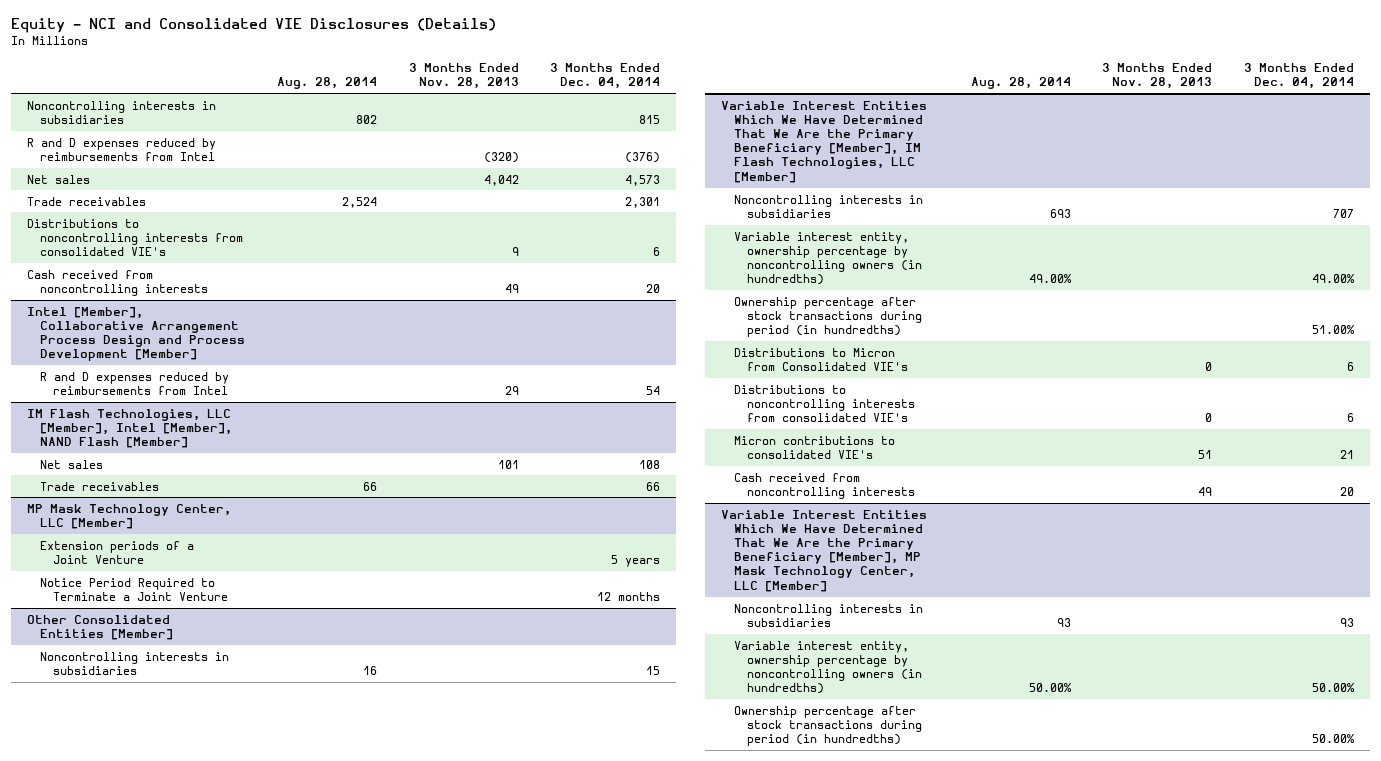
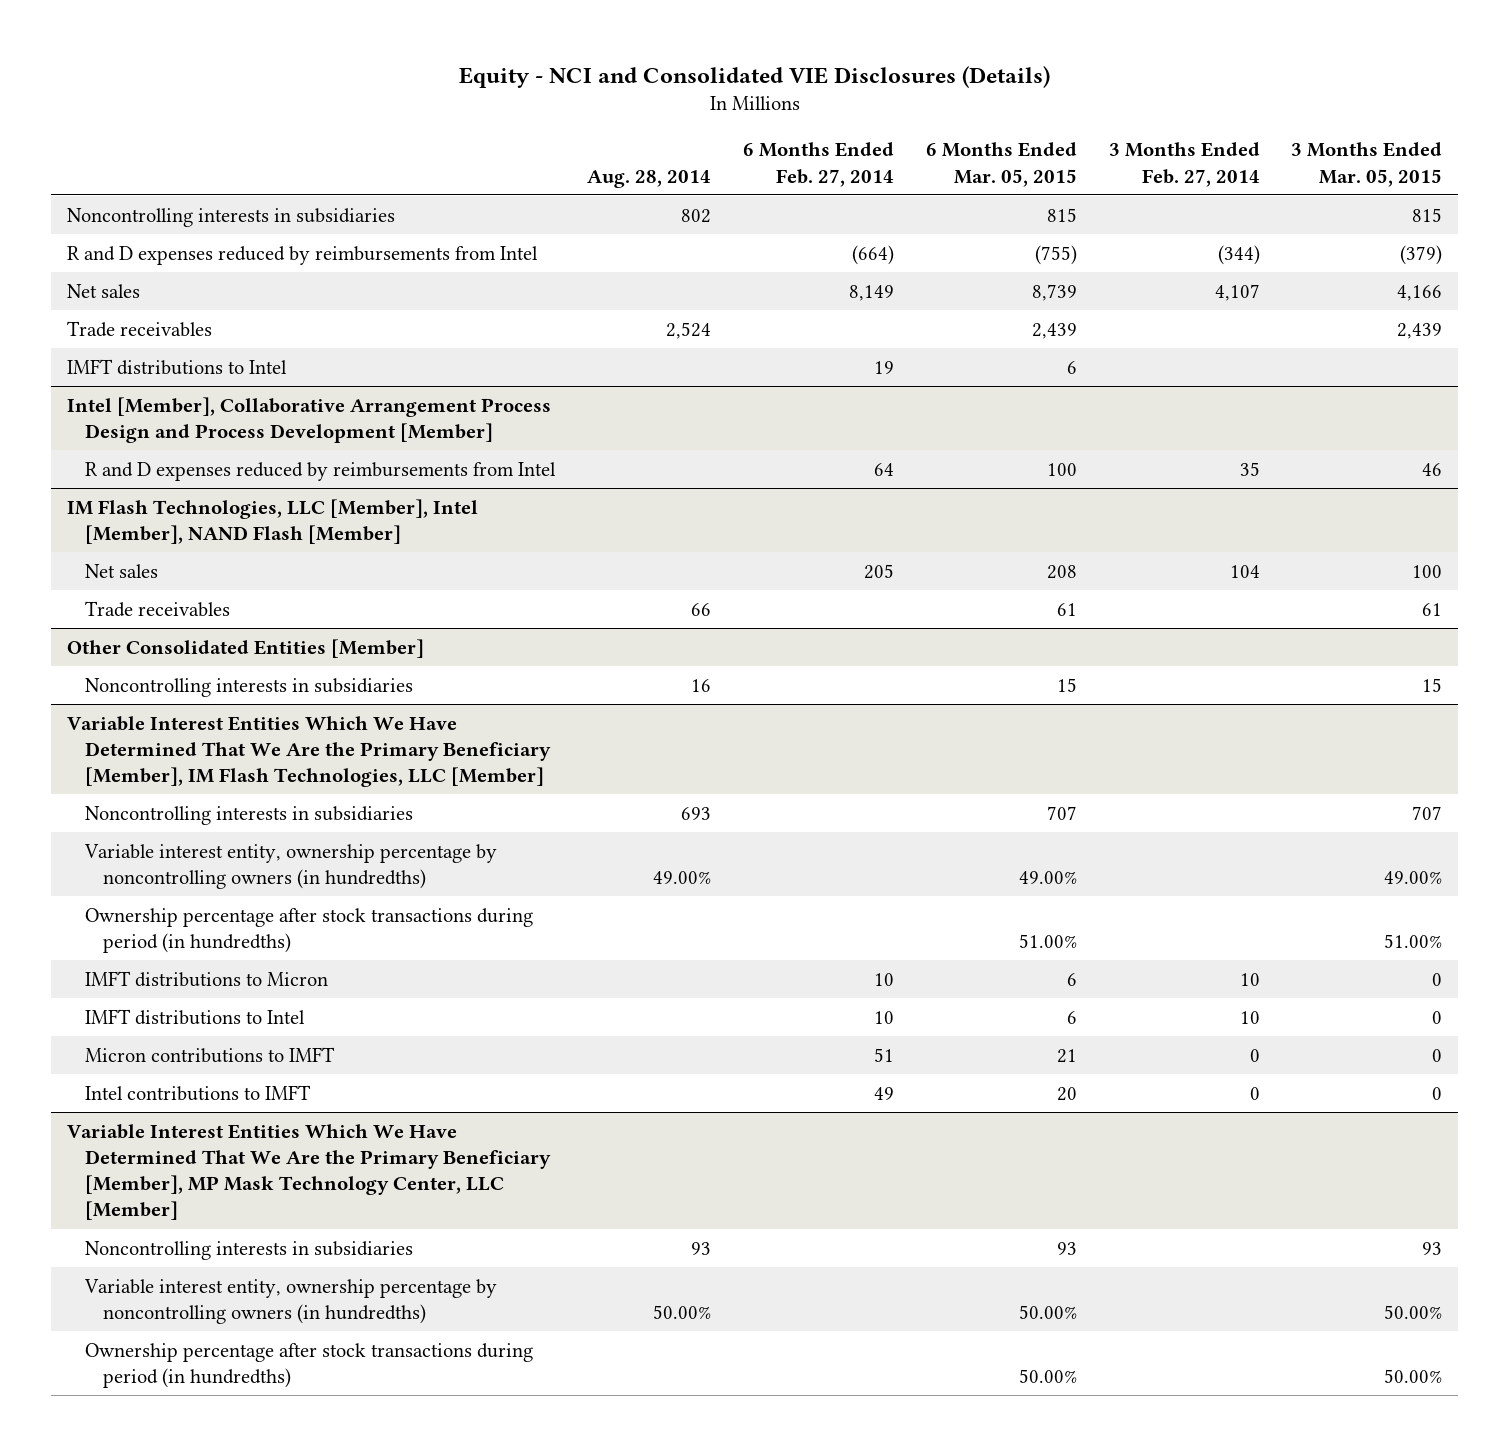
- | Aug. 28, 2014 | 3 Months Ended Nov. 28, 2013 | 3 Months Ended Dec. 04, 2014
+ | Aug. 28, 2014 | 6 Months Ended Feb. 27, 2014 | 6 Months Ended Mar. 05, 2015 | 3 Months Ended Feb. 27, 2014 | 3 Months Ended Mar. 05, 2015
- Distributions to noncontrolling interests from consolidated VIE's | | 9 | 6
- Cash received from noncontrolling interests | | 49 | 20
+ IMFT distributions to Intel | | 19 | 6 | |
- MP Mask Technology Center, LLC [Member]
- Extension periods of a Joint Venture | | | 5 years
- Notice Period Required to Terminate a Joint Venture | | | 12 months
@ Variable Interest Entities Which We Have Determined That We Are the Primary Beneficiary [Member], IM Flash Technologies, LLC [Member]
- Distributions to Micron from Consolidated VIE's | | 0 | 6
- Distributions to noncontrolling interests from consolidated VIE's | | 0 | 6
- Micron contributions to consolidated VIE's | | 51 | 21
- Cash received from noncontrolling interests | | 49 | 20
+ IMFT distributions to Micron | | 10 | 6 | 10 | 0
+ IMFT distributions to Intel | | 10 | 6 | 10 | 0
+ Micron contributions to IMFT | | 51 | 21 | 0 | 0
+ Intel contributions to IMFT | | 49 | 20 | 0 | 0

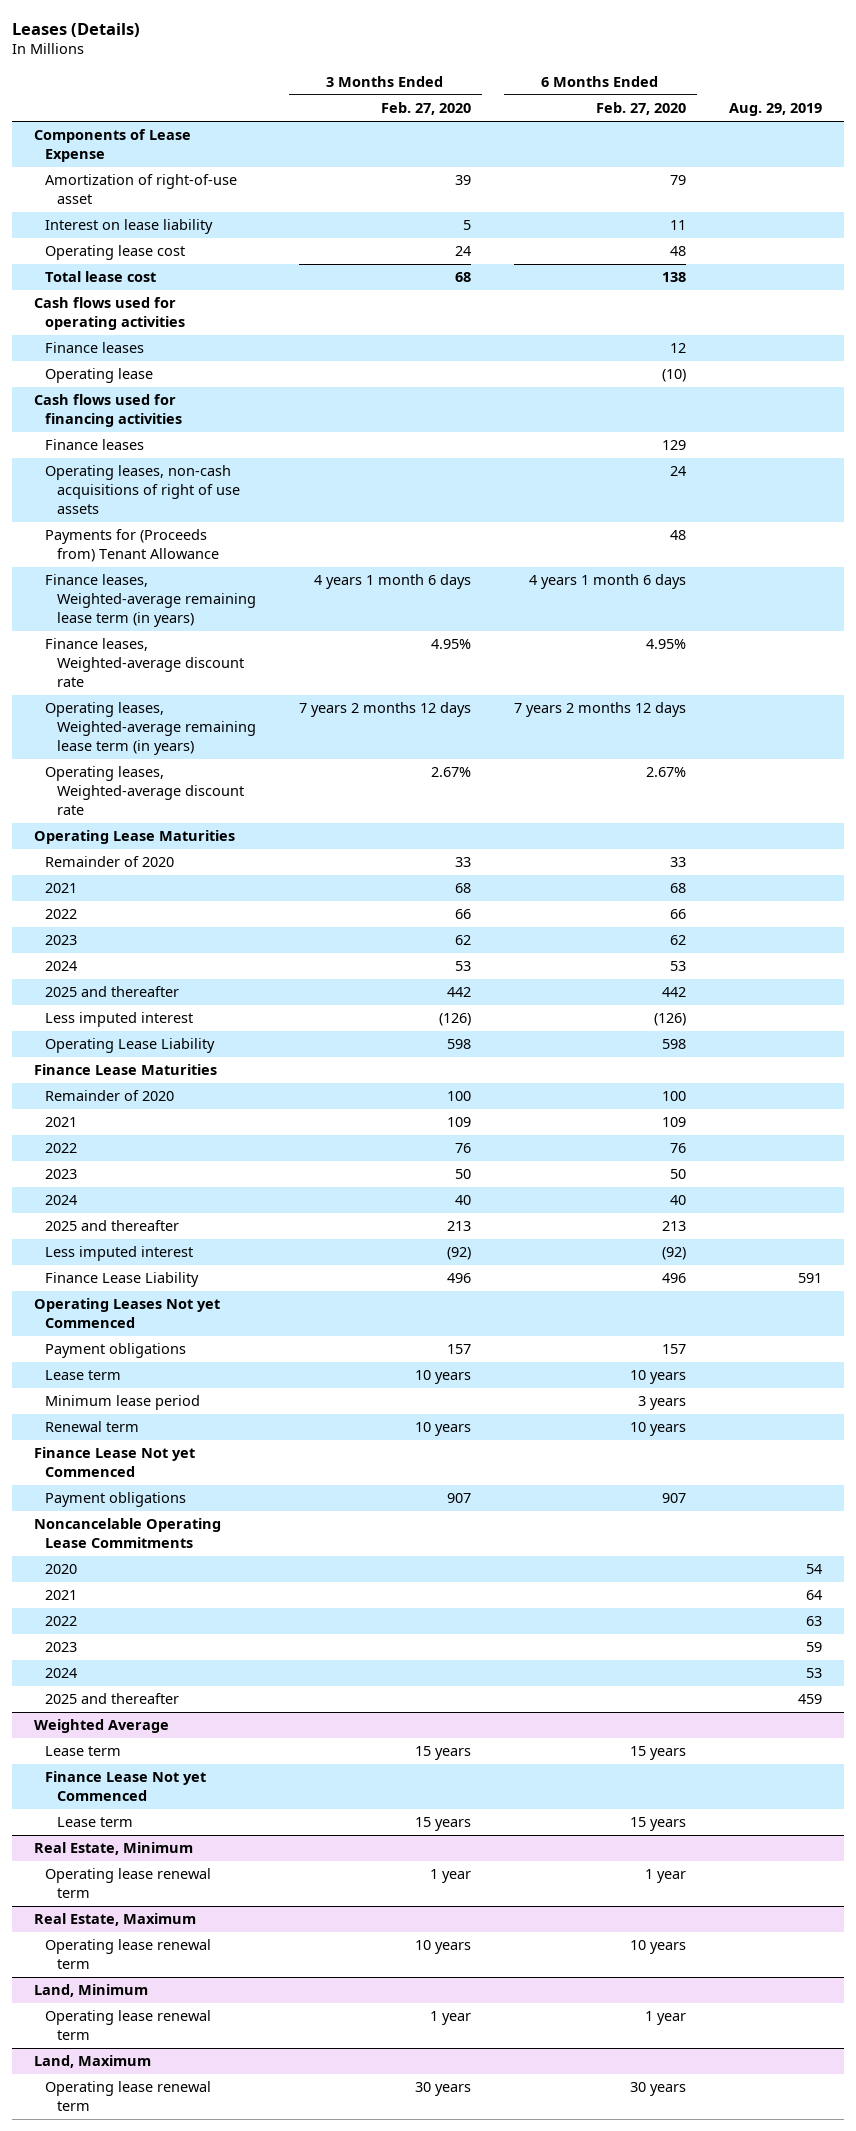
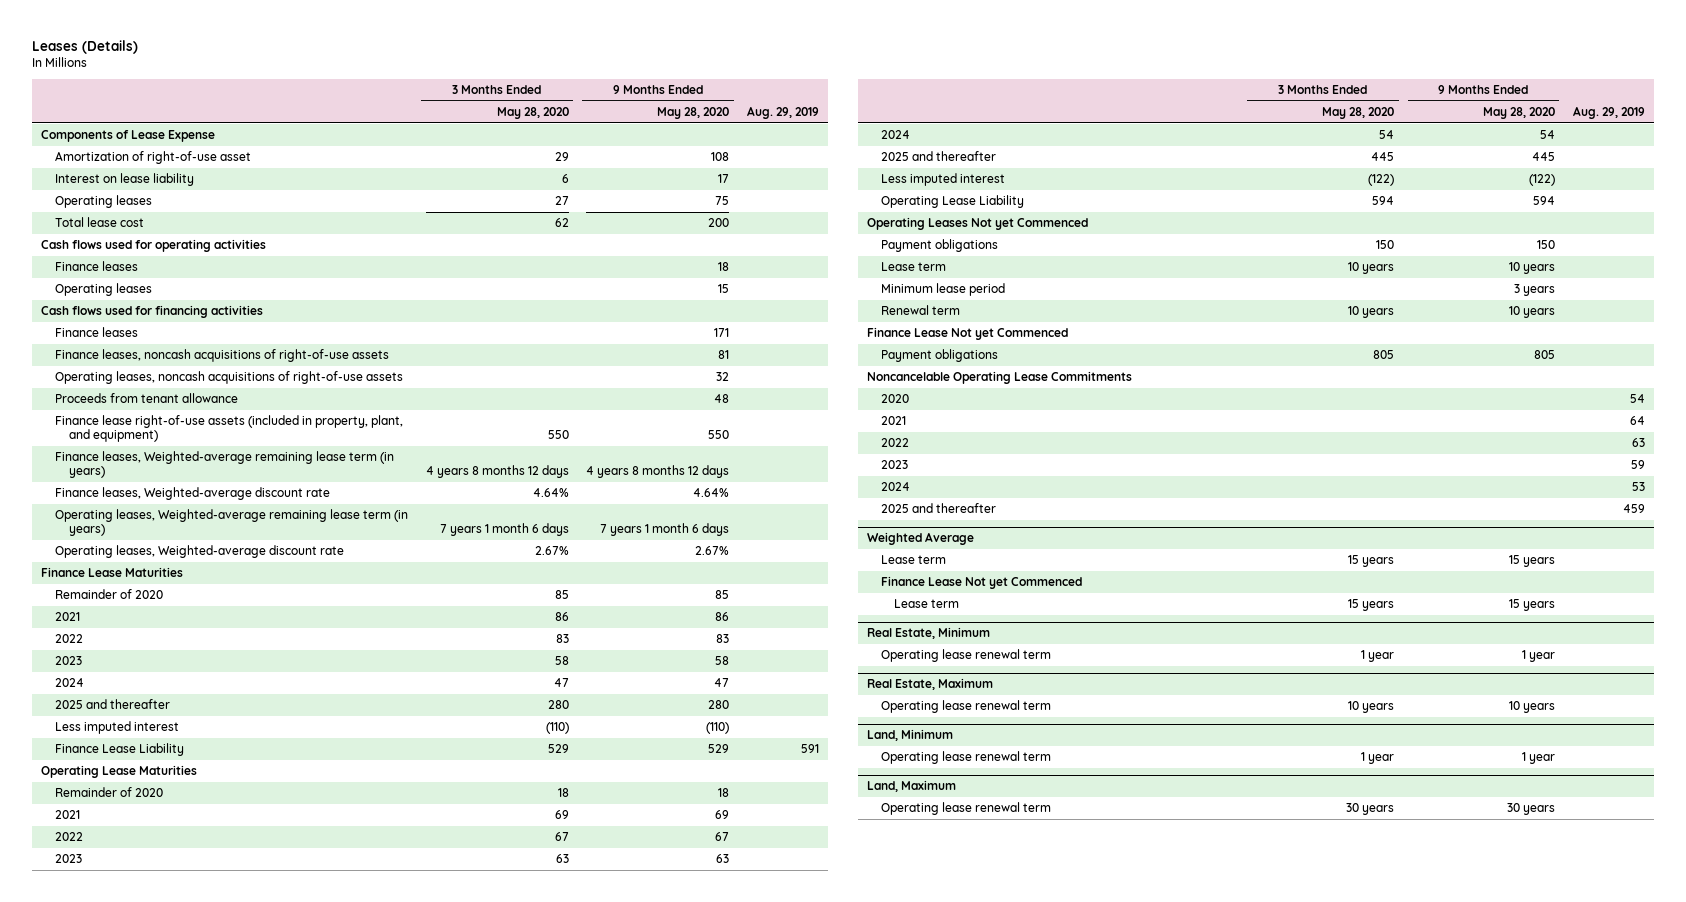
- | 3 Months Ended Feb. 27, 2020 | 6 Months Ended Feb. 27, 2020 | Aug. 29, 2019
+ | 3 Months Ended May 28, 2020 | 9 Months Ended May 28, 2020 | Aug. 29, 2019
- Operating lease cost | 24 | 48 |
+ Operating leases | 27 | 75 |
- Operating lease | | (10) |
+ Operating leases | | 15 |
- Operating leases, non-cash acquisitions of right of use assets | | 24 |
- Payments for (Proceeds from) Tenant Allowance | | 48 |
+ Finance leases, noncash acquisitions of right-of-use assets | | 81 |
+ Operating leases, noncash acquisitions of right-of-use assets | | 32 |
+ Proceeds from tenant allowance | | 48 |
+ Finance lease right-of-use assets (included in property, plant, and equipment) | 550 | 550 |
moved up: Finance Lease Maturities
moved up: Finance Lease Liability | 529 | 529 | 591
moved down: Operating Lease Maturities
moved down: Operating Lease Liability | 594 | 594 |

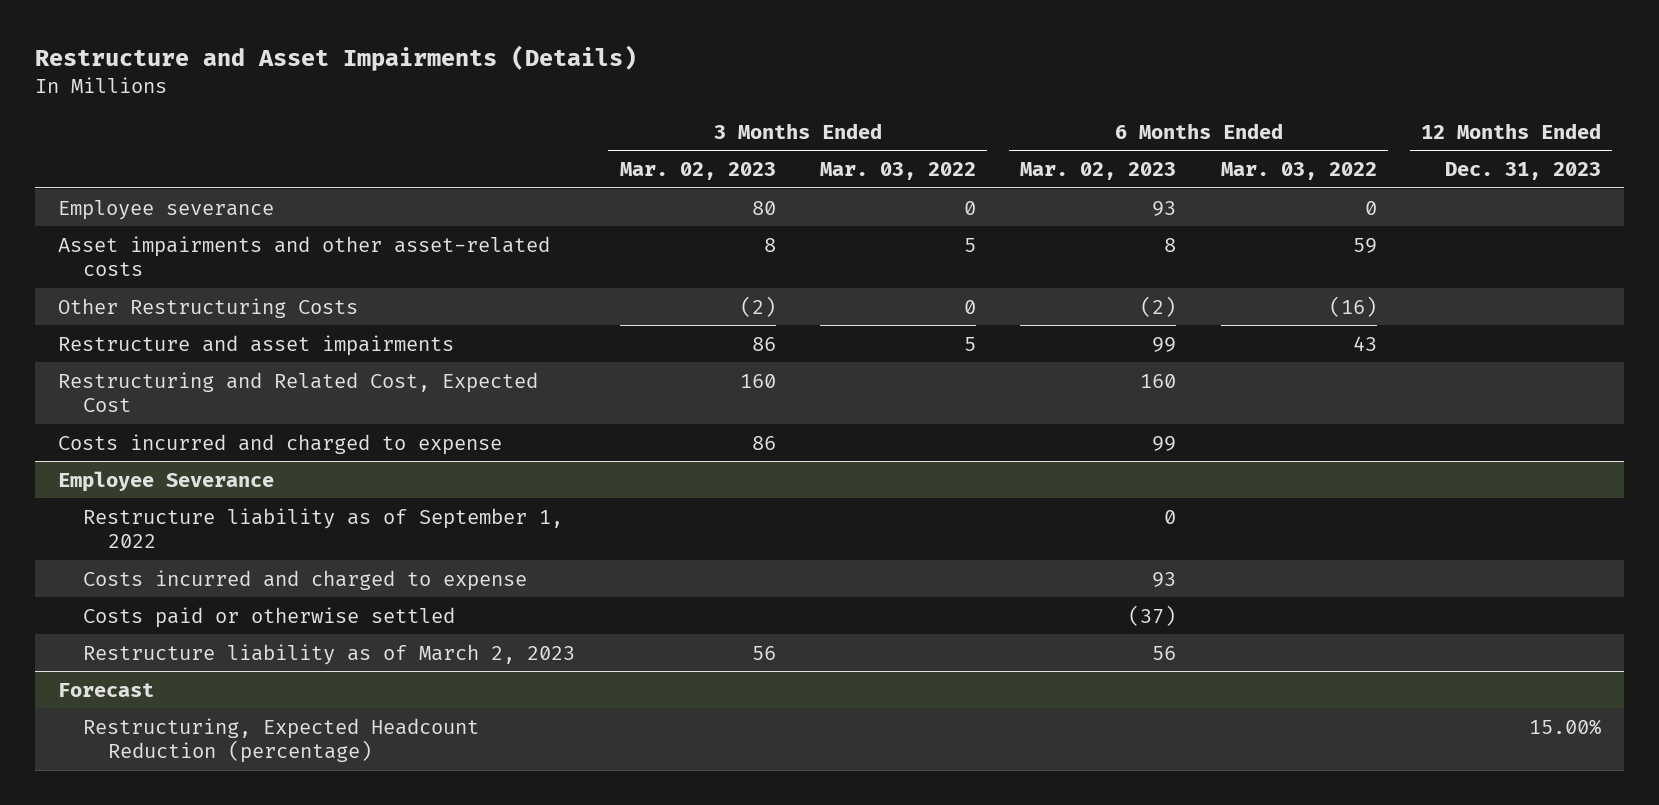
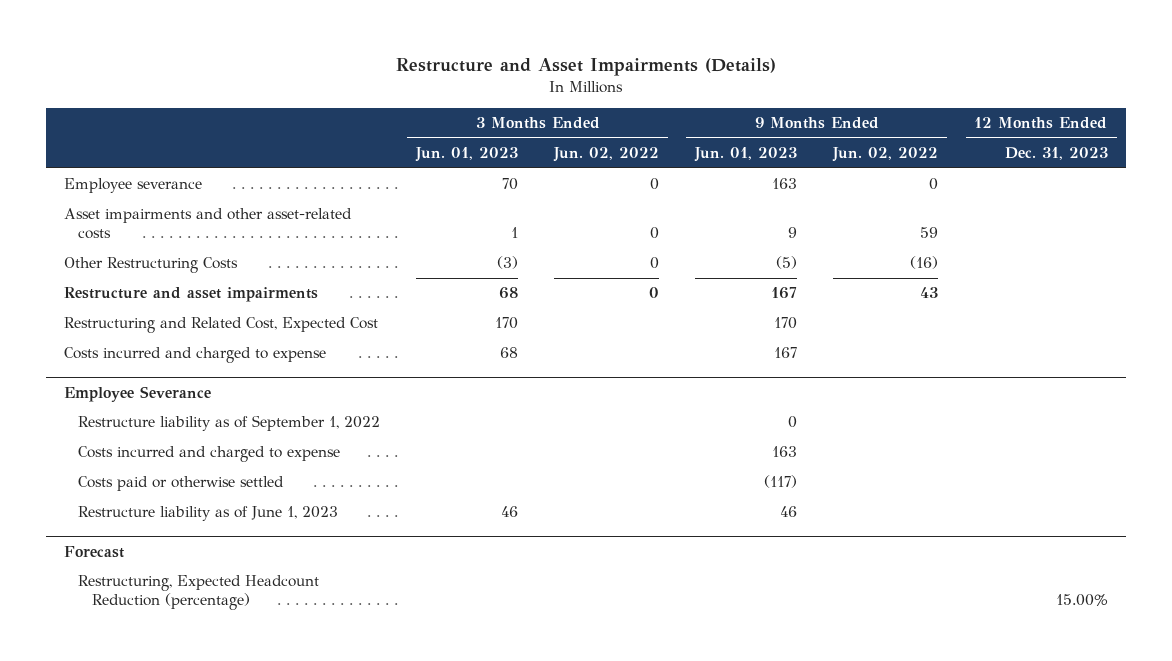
- | 3 Months Ended Mar. 02, 2023 | 3 Months Ended Mar. 03, 2022 | 6 Months Ended Mar. 02, 2023 | 6 Months Ended Mar. 03, 2022 | 12 Months Ended Dec. 31, 2023
+ | 3 Months Ended Jun. 01, 2023 | 3 Months Ended Jun. 02, 2022 | 9 Months Ended Jun. 01, 2023 | 9 Months Ended Jun. 02, 2022 | 12 Months Ended Dec. 31, 2023
@ Employee Severance
- Restructure liability as of March 2, 2023 | 56 | | 56 | |
+ Restructure liability as of June 1, 2023 | 46 | | 46 | |

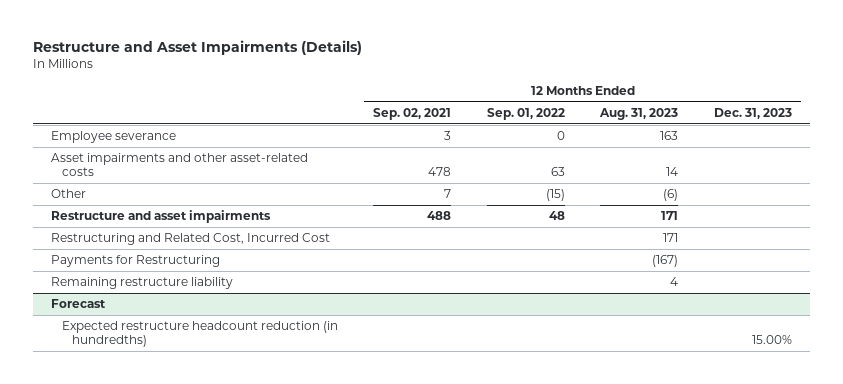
- | 3 Months Ended Jun. 01, 2023 | 3 Months Ended Jun. 02, 2022 | 9 Months Ended Jun. 01, 2023 | 9 Months Ended Jun. 02, 2022 | 12 Months Ended Dec. 31, 2023
+ | 12 Months Ended Sep. 02, 2021 | 12 Months Ended Sep. 01, 2022 | 12 Months Ended Aug. 31, 2023 | 12 Months Ended Dec. 31, 2023
- Other Restructuring Costs | (3) | 0 | (5) | (16) |
+ Other | 7 | (15) | (6) |
- Restructuring and Related Cost, Expected Cost | 170 | | 170 | |
- Costs incurred and charged to expense | 68 | | 167 | |
- Employee Severance
- Restructure liability as of September 1, 2022 | | | 0 | |
- Costs incurred and charged to expense | | | 163 | |
- Costs paid or otherwise settled | | | (117) | |
- Restructure liability as of June 1, 2023 | 46 | | 46 | |
+ Restructuring and Related Cost, Incurred Cost | | | 171 |
+ Payments for Restructuring | | | (167) |
+ Remaining restructure liability | | | 4 |
@ Forecast
- Restructuring, Expected Headcount Reduction (percentage) | | | | | 15.00%
+ Expected restructure headcount reduction (in hundredths) | | | | 15.00%

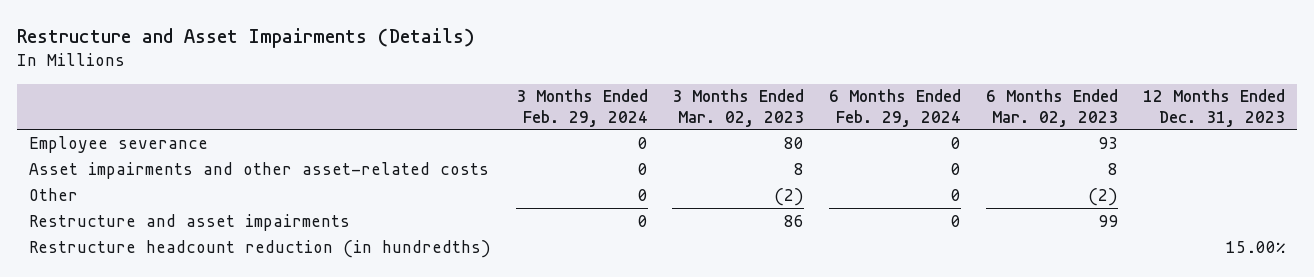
- | 12 Months Ended Sep. 02, 2021 | 12 Months Ended Sep. 01, 2022 | 12 Months Ended Aug. 31, 2023 | 12 Months Ended Dec. 31, 2023
+ | 3 Months Ended Feb. 29, 2024 | 3 Months Ended Mar. 02, 2023 | 6 Months Ended Feb. 29, 2024 | 6 Months Ended Mar. 02, 2023 | 12 Months Ended Dec. 31, 2023
- Restructuring and Related Cost, Incurred Cost | | | 171 |
- Payments for Restructuring | | | (167) |
- Remaining restructure liability | | | 4 |
- Forecast
- Expected restructure headcount reduction (in hundredths) | | | | 15.00%
+ Restructure headcount reduction (in hundredths) | | | | | 15.00%

